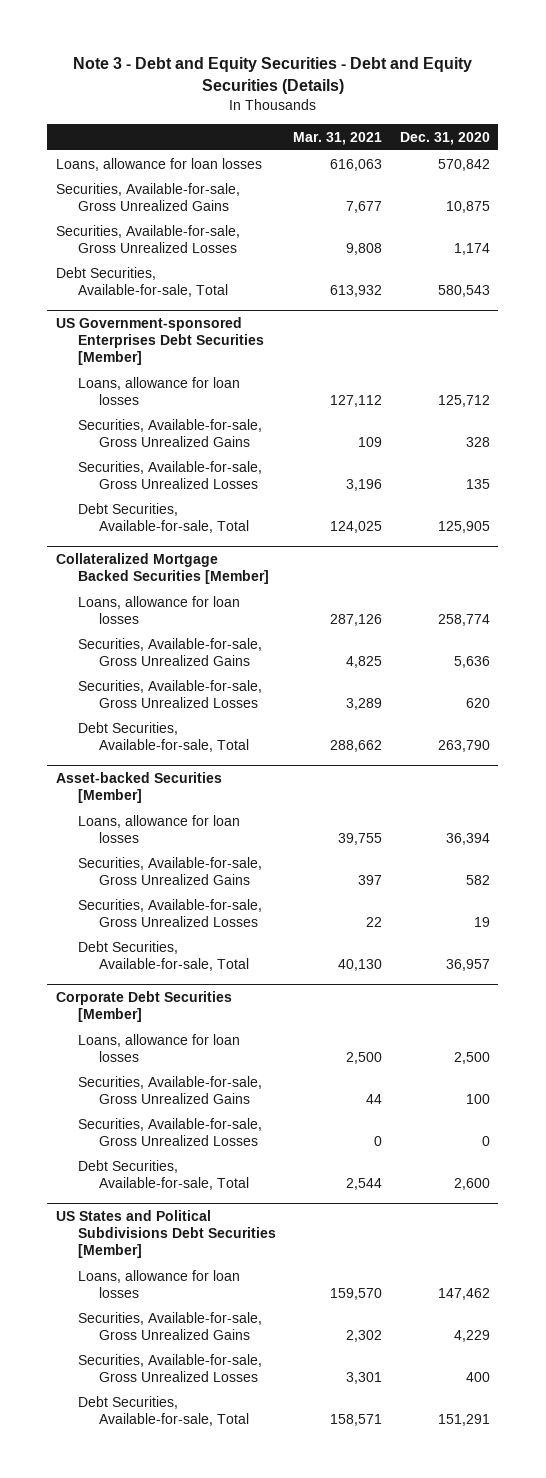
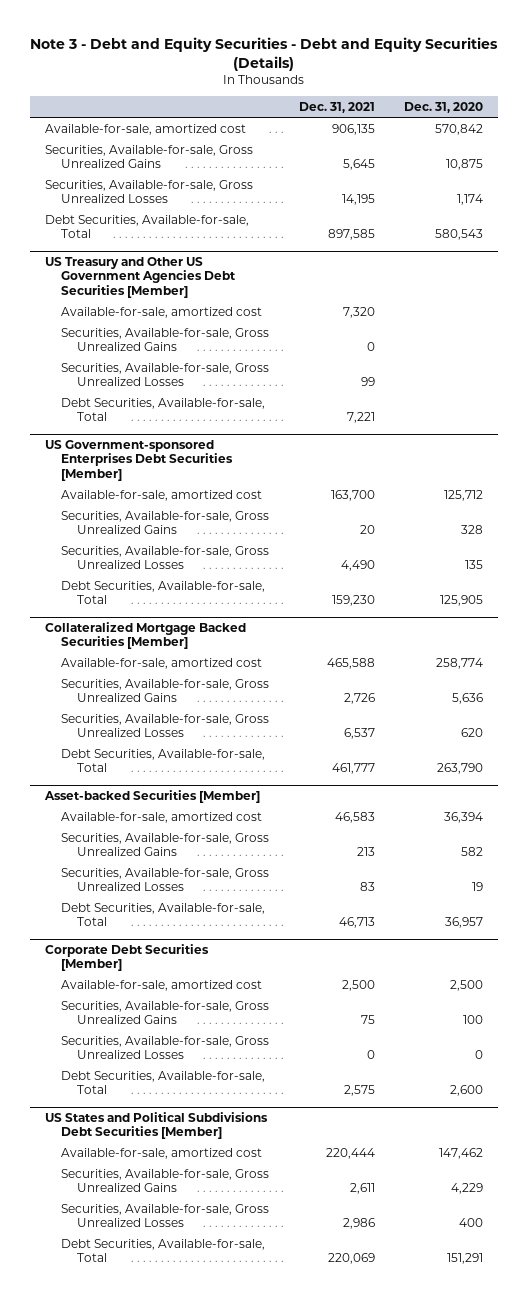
- | Mar. 31, 2021 | Dec. 31, 2020
+ | Dec. 31, 2021 | Dec. 31, 2020
- Loans, allowance for loan losses | 616,063 | 570,842
+ Available-for-sale, amortized cost | 906,135 | 570,842
+ US Treasury and Other US Government Agencies Debt Securities [Member]
+ Available-for-sale, amortized cost | 7,320 |
+ Securities, Available-for-sale, Gross Unrealized Gains | 0 |
+ Securities, Available-for-sale, Gross Unrealized Losses | 99 |
+ Debt Securities, Available-for-sale, Total | 7,221 |
@ US Government-sponsored Enterprises Debt Securities [Member]
- Loans, allowance for loan losses | 127,112 | 125,712
+ Available-for-sale, amortized cost | 163,700 | 125,712
@ Collateralized Mortgage Backed Securities [Member]
- Loans, allowance for loan losses | 287,126 | 258,774
+ Available-for-sale, amortized cost | 465,588 | 258,774
@ Asset-backed Securities [Member]
- Loans, allowance for loan losses | 39,755 | 36,394
+ Available-for-sale, amortized cost | 46,583 | 36,394
@ Corporate Debt Securities [Member]
- Loans, allowance for loan losses | 2,500 | 2,500
+ Available-for-sale, amortized cost | 2,500 | 2,500
@ US States and Political Subdivisions Debt Securities [Member]
- Loans, allowance for loan losses | 159,570 | 147,462
+ Available-for-sale, amortized cost | 220,444 | 147,462

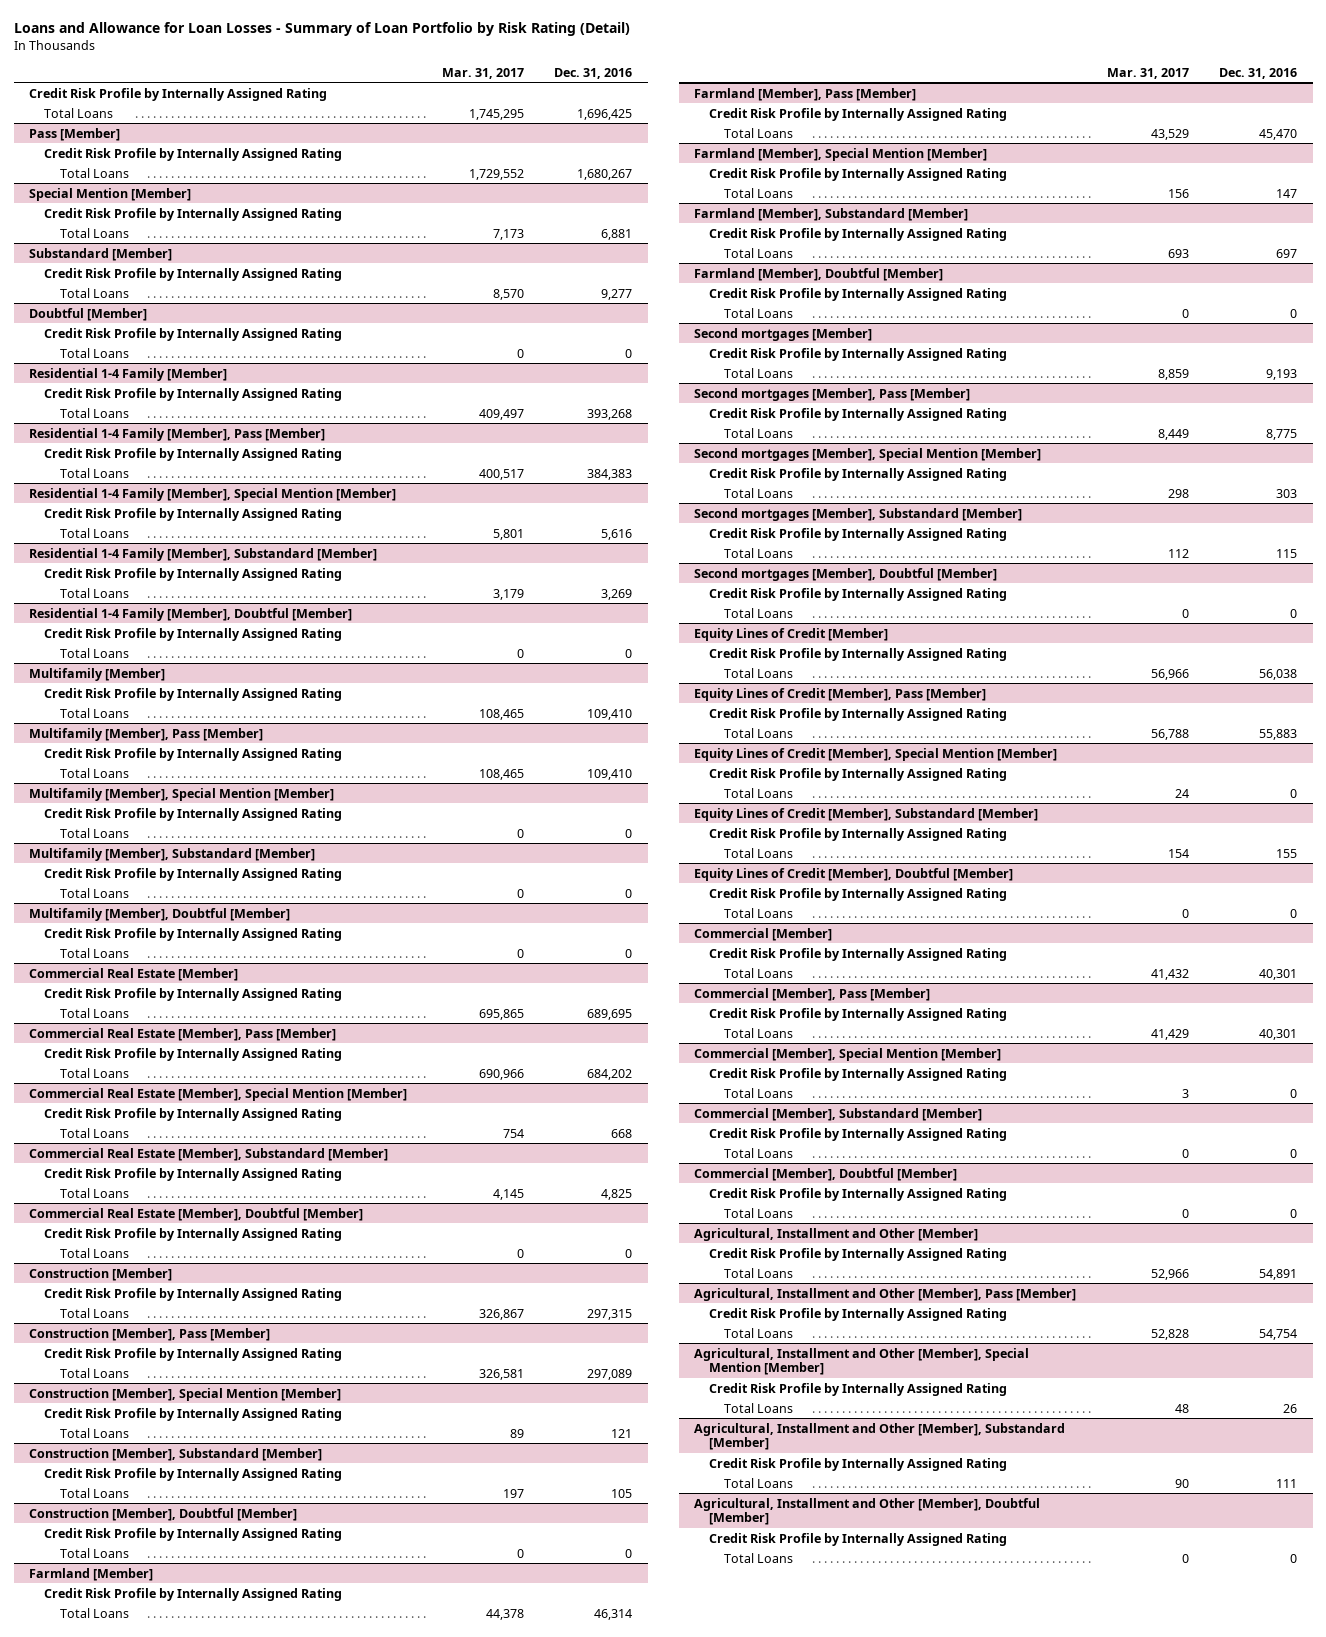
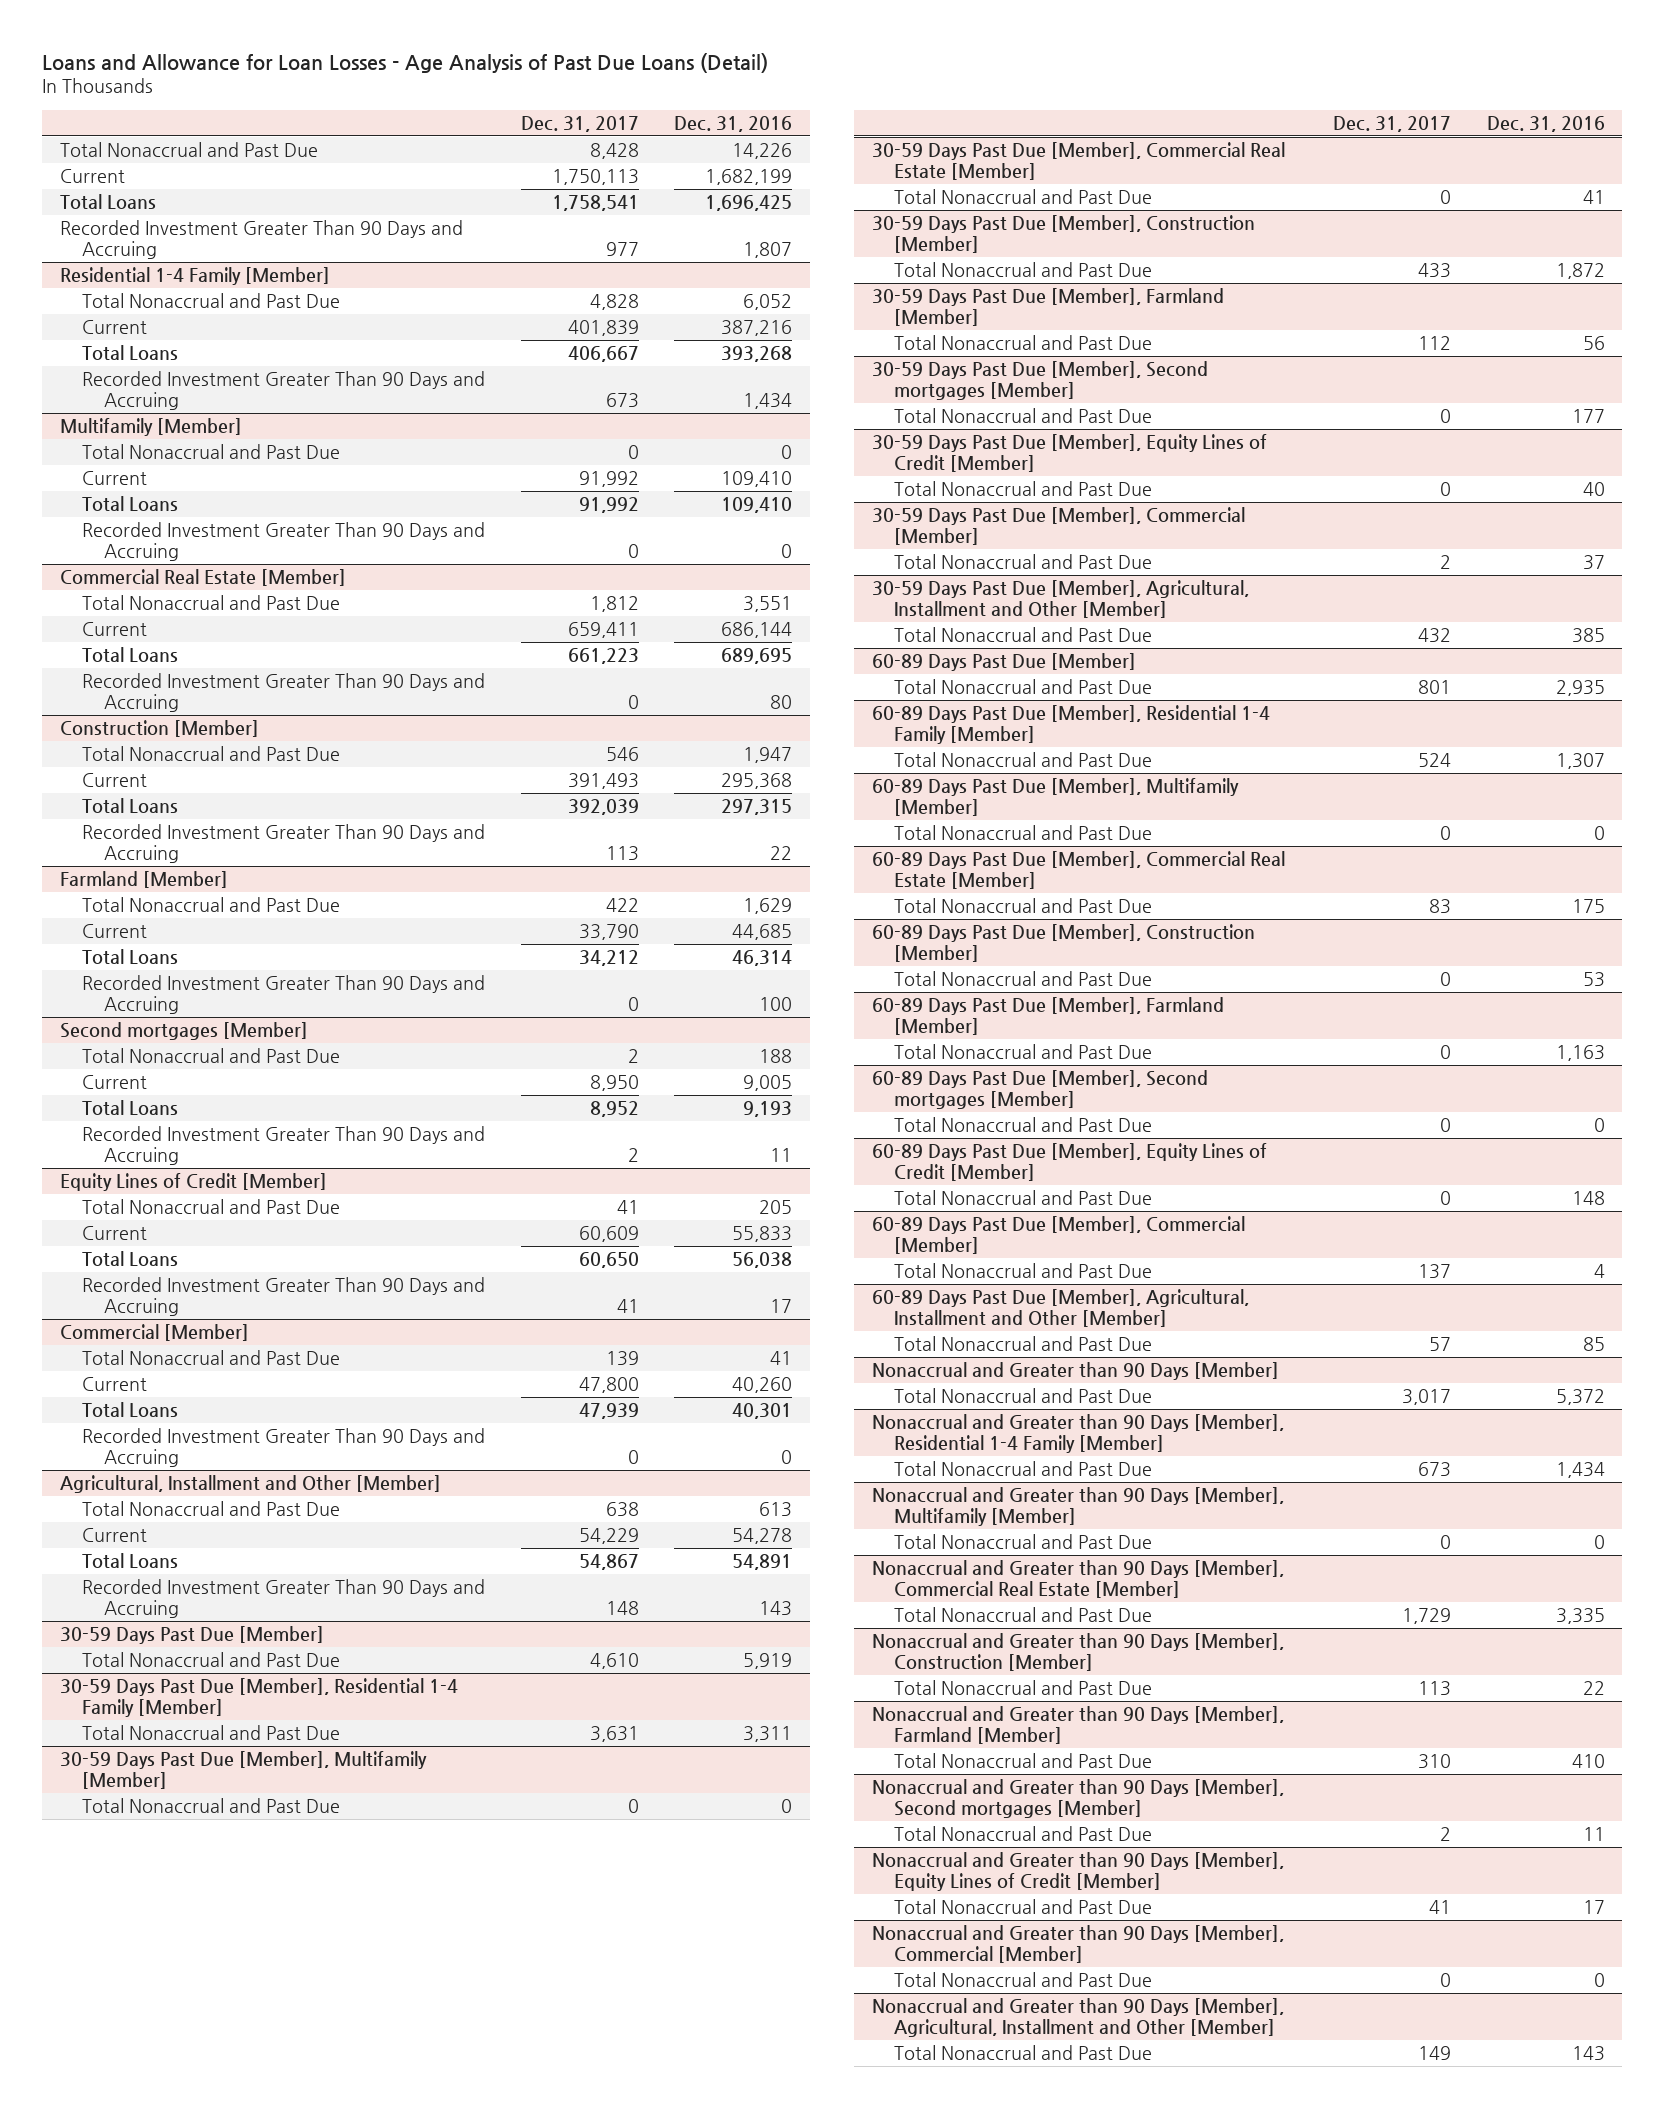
- Loans and Allowance for Loan Losses - Summary of Loan Portfolio by Risk Rating (Detail)
+ Loans and Allowance for Loan Losses - Age Analysis of Past Due Loans (Detail)
- | Mar. 31, 2017 | Dec. 31, 2016
+ | Dec. 31, 2017 | Dec. 31, 2016
- Credit Risk Profile by Internally Assigned Rating
+ Total Nonaccrual and Past Due | 8,428 | 14,226
+ Current | 1,750,113 | 1,682,199
- Pass [Member]
- Credit Risk Profile by Internally Assigned Rating
- Total Loans | 1,729,552 | 1,680,267
- Special Mention [Member]
- Credit Risk Profile by Internally Assigned Rating
- Total Loans | 7,173 | 6,881
- Substandard [Member]
- Credit Risk Profile by Internally Assigned Rating
- Total Loans | 8,570 | 9,277
- Doubtful [Member]
- Credit Risk Profile by Internally Assigned Rating
- Total Loans | 0 | 0
+ Recorded Investment Greater Than 90 Days and Accruing | 977 | 1,807
@ Residential 1-4 Family [Member]
- Credit Risk Profile by Internally Assigned Rating
+ Total Nonaccrual and Past Due | 4,828 | 6,052
+ Current | 401,839 | 387,216
- Residential 1-4 Family [Member], Pass [Member]
- Credit Risk Profile by Internally Assigned Rating
- Total Loans | 400,517 | 384,383
- Residential 1-4 Family [Member], Special Mention [Member]
- Credit Risk Profile by Internally Assigned Rating
- Total Loans | 5,801 | 5,616
- Residential 1-4 Family [Member], Substandard [Member]
- Credit Risk Profile by Internally Assigned Rating
- Total Loans | 3,179 | 3,269
- Residential 1-4 Family [Member], Doubtful [Member]
- Credit Risk Profile by Internally Assigned Rating
- Total Loans | 0 | 0
@ Residential 1-4 Family [Member]
+ Recorded Investment Greater Than 90 Days and Accruing | 673 | 1,434
@ Multifamily [Member]
- Credit Risk Profile by Internally Assigned Rating
- Total Loans | 108,465 | 109,410
- Multifamily [Member], Pass [Member]
- Credit Risk Profile by Internally Assigned Rating
@ Multifamily [Member]
+ Total Nonaccrual and Past Due | 0 | 0
+ Current | 91,992 | 109,410
- Multifamily [Member], Special Mention [Member]
- Credit Risk Profile by Internally Assigned Rating
- Total Loans | 0 | 0
- Multifamily [Member], Substandard [Member]
- Credit Risk Profile by Internally Assigned Rating
- Total Loans | 0 | 0
- Multifamily [Member], Doubtful [Member]
- Credit Risk Profile by Internally Assigned Rating
- Total Loans | 0 | 0
@ Multifamily [Member]
+ Recorded Investment Greater Than 90 Days and Accruing | 0 | 0
@ Commercial Real Estate [Member]
- Credit Risk Profile by Internally Assigned Rating
+ Total Nonaccrual and Past Due | 1,812 | 3,551
+ Current | 659,411 | 686,144
- Commercial Real Estate [Member], Pass [Member]
- Credit Risk Profile by Internally Assigned Rating
- Total Loans | 690,966 | 684,202
- Commercial Real Estate [Member], Special Mention [Member]
- Credit Risk Profile by Internally Assigned Rating
- Total Loans | 754 | 668
- Commercial Real Estate [Member], Substandard [Member]
- Credit Risk Profile by Internally Assigned Rating
- Total Loans | 4,145 | 4,825
- Commercial Real Estate [Member], Doubtful [Member]
- Credit Risk Profile by Internally Assigned Rating
- Total Loans | 0 | 0
@ Commercial Real Estate [Member]
+ Recorded Investment Greater Than 90 Days and Accruing | 0 | 80
@ Construction [Member]
- Credit Risk Profile by Internally Assigned Rating
+ Total Nonaccrual and Past Due | 546 | 1,947
+ Current | 391,493 | 295,368
- Construction [Member], Pass [Member]
- Credit Risk Profile by Internally Assigned Rating
- Total Loans | 326,581 | 297,089
- Construction [Member], Special Mention [Member]
- Credit Risk Profile by Internally Assigned Rating
- Total Loans | 89 | 121
- Construction [Member], Substandard [Member]
- Credit Risk Profile by Internally Assigned Rating
- Total Loans | 197 | 105
- Construction [Member], Doubtful [Member]
- Credit Risk Profile by Internally Assigned Rating
- Total Loans | 0 | 0
@ Construction [Member]
+ Recorded Investment Greater Than 90 Days and Accruing | 113 | 22
@ Farmland [Member]
- Credit Risk Profile by Internally Assigned Rating
+ Total Nonaccrual and Past Due | 422 | 1,629
+ Current | 33,790 | 44,685
- Farmland [Member], Pass [Member]
- Credit Risk Profile by Internally Assigned Rating
- Total Loans | 43,529 | 45,470
- Farmland [Member], Special Mention [Member]
- Credit Risk Profile by Internally Assigned Rating
- Total Loans | 156 | 147
- Farmland [Member], Substandard [Member]
- Credit Risk Profile by Internally Assigned Rating
- Total Loans | 693 | 697
- Farmland [Member], Doubtful [Member]
- Credit Risk Profile by Internally Assigned Rating
- Total Loans | 0 | 0
@ Farmland [Member]
+ Recorded Investment Greater Than 90 Days and Accruing | 0 | 100
@ Second mortgages [Member]
- Credit Risk Profile by Internally Assigned Rating
+ Total Nonaccrual and Past Due | 2 | 188
+ Current | 8,950 | 9,005
- Second mortgages [Member], Pass [Member]
- Credit Risk Profile by Internally Assigned Rating
- Total Loans | 8,449 | 8,775
- Second mortgages [Member], Special Mention [Member]
- Credit Risk Profile by Internally Assigned Rating
- Total Loans | 298 | 303
- Second mortgages [Member], Substandard [Member]
- Credit Risk Profile by Internally Assigned Rating
- Total Loans | 112 | 115
- Second mortgages [Member], Doubtful [Member]
- Credit Risk Profile by Internally Assigned Rating
- Total Loans | 0 | 0
@ Second mortgages [Member]
+ Recorded Investment Greater Than 90 Days and Accruing | 2 | 11
@ Equity Lines of Credit [Member]
- Credit Risk Profile by Internally Assigned Rating
+ Total Nonaccrual and Past Due | 41 | 205
+ Current | 60,609 | 55,833
- Equity Lines of Credit [Member], Pass [Member]
- Credit Risk Profile by Internally Assigned Rating
- Total Loans | 56,788 | 55,883
- Equity Lines of Credit [Member], Special Mention [Member]
- Credit Risk Profile by Internally Assigned Rating
- Total Loans | 24 | 0
- Equity Lines of Credit [Member], Substandard [Member]
- Credit Risk Profile by Internally Assigned Rating
- Total Loans | 154 | 155
- Equity Lines of Credit [Member], Doubtful [Member]
- Credit Risk Profile by Internally Assigned Rating
- Total Loans | 0 | 0
@ Equity Lines of Credit [Member]
+ Recorded Investment Greater Than 90 Days and Accruing | 41 | 17
@ Commercial [Member]
- Credit Risk Profile by Internally Assigned Rating
- Total Loans | 41,432 | 40,301
- Commercial [Member], Pass [Member]
- Credit Risk Profile by Internally Assigned Rating
@ Commercial [Member]
+ Total Nonaccrual and Past Due | 139 | 41
+ Current | 47,800 | 40,260
- Commercial [Member], Special Mention [Member]
- Credit Risk Profile by Internally Assigned Rating
- Total Loans | 3 | 0
- Commercial [Member], Substandard [Member]
- Credit Risk Profile by Internally Assigned Rating
- Total Loans | 0 | 0
- Commercial [Member], Doubtful [Member]
- Credit Risk Profile by Internally Assigned Rating
- Total Loans | 0 | 0
@ Commercial [Member]
+ Recorded Investment Greater Than 90 Days and Accruing | 0 | 0
@ Agricultural, Installment and Other [Member]
- Credit Risk Profile by Internally Assigned Rating
+ Total Nonaccrual and Past Due | 638 | 613
+ Current | 54,229 | 54,278
- Agricultural, Installment and Other [Member], Pass [Member]
- Credit Risk Profile by Internally Assigned Rating
- Total Loans | 52,828 | 54,754
- Agricultural, Installment and Other [Member], Special Mention [Member]
- Credit Risk Profile by Internally Assigned Rating
- Total Loans | 48 | 26
- Agricultural, Installment and Other [Member], Substandard [Member]
- Credit Risk Profile by Internally Assigned Rating
- Total Loans | 90 | 111
- Agricultural, Installment and Other [Member], Doubtful [Member]
- Credit Risk Profile by Internally Assigned Rating
- Total Loans | 0 | 0
@ Agricultural, Installment and Other [Member]
+ Recorded Investment Greater Than 90 Days and Accruing | 148 | 143
+ 30-59 Days Past Due [Member]
+ Total Nonaccrual and Past Due | 4,610 | 5,919
+ 30-59 Days Past Due [Member], Residential 1-4 Family [Member]
+ Total Nonaccrual and Past Due | 3,631 | 3,311
+ 30-59 Days Past Due [Member], Multifamily [Member]
+ Total Nonaccrual and Past Due | 0 | 0
+ 30-59 Days Past Due [Member], Commercial Real Estate [Member]
+ Total Nonaccrual and Past Due | 0 | 41
+ 30-59 Days Past Due [Member], Construction [Member]
+ Total Nonaccrual and Past Due | 433 | 1,872
+ 30-59 Days Past Due [Member], Farmland [Member]
+ Total Nonaccrual and Past Due | 112 | 56
+ 30-59 Days Past Due [Member], Second mortgages [Member]
+ Total Nonaccrual and Past Due | 0 | 177
+ 30-59 Days Past Due [Member], Equity Lines of Credit [Member]
+ Total Nonaccrual and Past Due | 0 | 40
+ 30-59 Days Past Due [Member], Commercial [Member]
+ Total Nonaccrual and Past Due | 2 | 37
+ 30-59 Days Past Due [Member], Agricultural, Installment and Other [Member]
+ Total Nonaccrual and Past Due | 432 | 385
+ 60-89 Days Past Due [Member]
+ Total Nonaccrual and Past Due | 801 | 2,935
+ 60-89 Days Past Due [Member], Residential 1-4 Family [Member]
+ Total Nonaccrual and Past Due | 524 | 1,307
+ 60-89 Days Past Due [Member], Multifamily [Member]
+ Total Nonaccrual and Past Due | 0 | 0
+ 60-89 Days Past Due [Member], Commercial Real Estate [Member]
+ Total Nonaccrual and Past Due | 83 | 175
+ 60-89 Days Past Due [Member], Construction [Member]
+ Total Nonaccrual and Past Due | 0 | 53
+ 60-89 Days Past Due [Member], Farmland [Member]
+ Total Nonaccrual and Past Due | 0 | 1,163
+ 60-89 Days Past Due [Member], Second mortgages [Member]
+ Total Nonaccrual and Past Due | 0 | 0
+ 60-89 Days Past Due [Member], Equity Lines of Credit [Member]
+ Total Nonaccrual and Past Due | 0 | 148
+ 60-89 Days Past Due [Member], Commercial [Member]
+ Total Nonaccrual and Past Due | 137 | 4
+ 60-89 Days Past Due [Member], Agricultural, Installment and Other [Member]
+ Total Nonaccrual and Past Due | 57 | 85
+ Nonaccrual and Greater than 90 Days [Member]
+ Total Nonaccrual and Past Due | 3,017 | 5,372
+ Nonaccrual and Greater than 90 Days [Member], Residential 1-4 Family [Member]
+ Total Nonaccrual and Past Due | 673 | 1,434
+ Nonaccrual and Greater than 90 Days [Member], Multifamily [Member]
+ Total Nonaccrual and Past Due | 0 | 0
+ Nonaccrual and Greater than 90 Days [Member], Commercial Real Estate [Member]
+ Total Nonaccrual and Past Due | 1,729 | 3,335
+ Nonaccrual and Greater than 90 Days [Member], Construction [Member]
+ Total Nonaccrual and Past Due | 113 | 22
+ Nonaccrual and Greater than 90 Days [Member], Farmland [Member]
+ Total Nonaccrual and Past Due | 310 | 410
+ Nonaccrual and Greater than 90 Days [Member], Second mortgages [Member]
+ Total Nonaccrual and Past Due | 2 | 11
+ Nonaccrual and Greater than 90 Days [Member], Equity Lines of Credit [Member]
+ Total Nonaccrual and Past Due | 41 | 17
+ Nonaccrual and Greater than 90 Days [Member], Commercial [Member]
+ Total Nonaccrual and Past Due | 0 | 0
+ Nonaccrual and Greater than 90 Days [Member], Agricultural, Installment and Other [Member]
+ Total Nonaccrual and Past Due | 149 | 143

